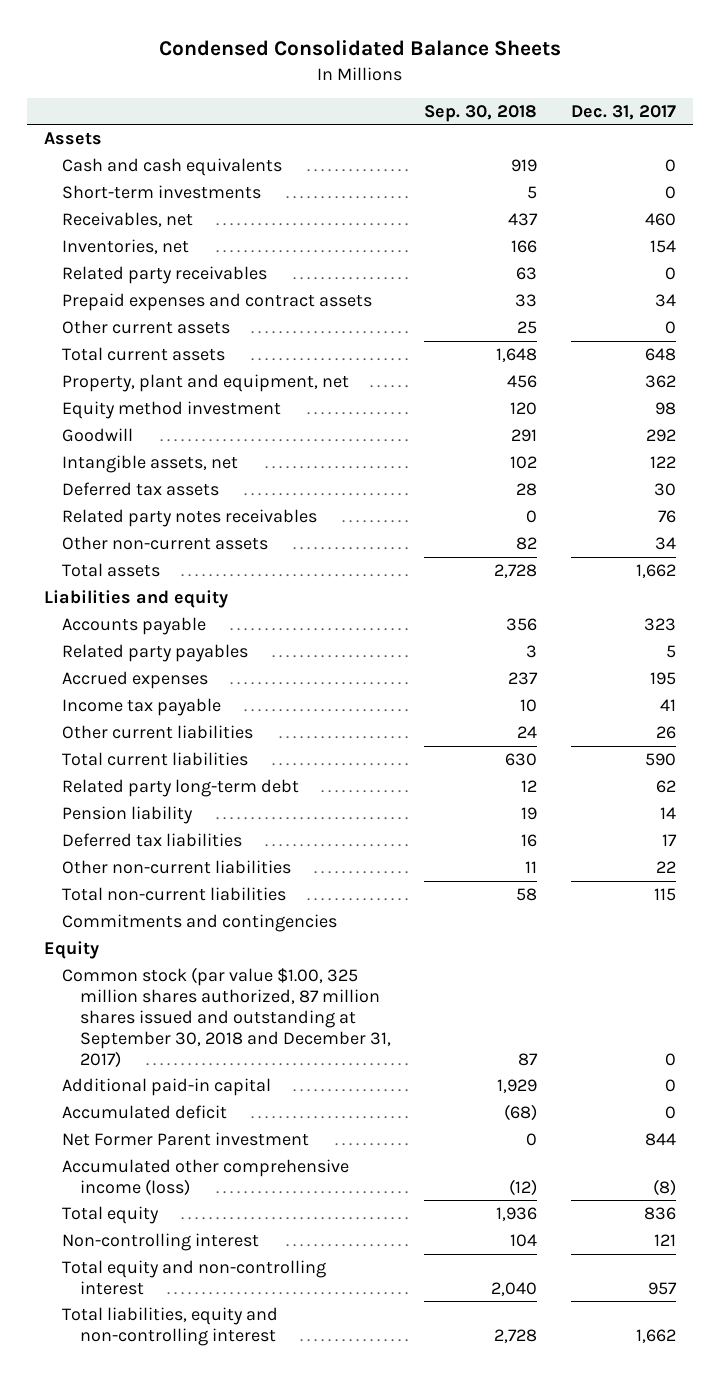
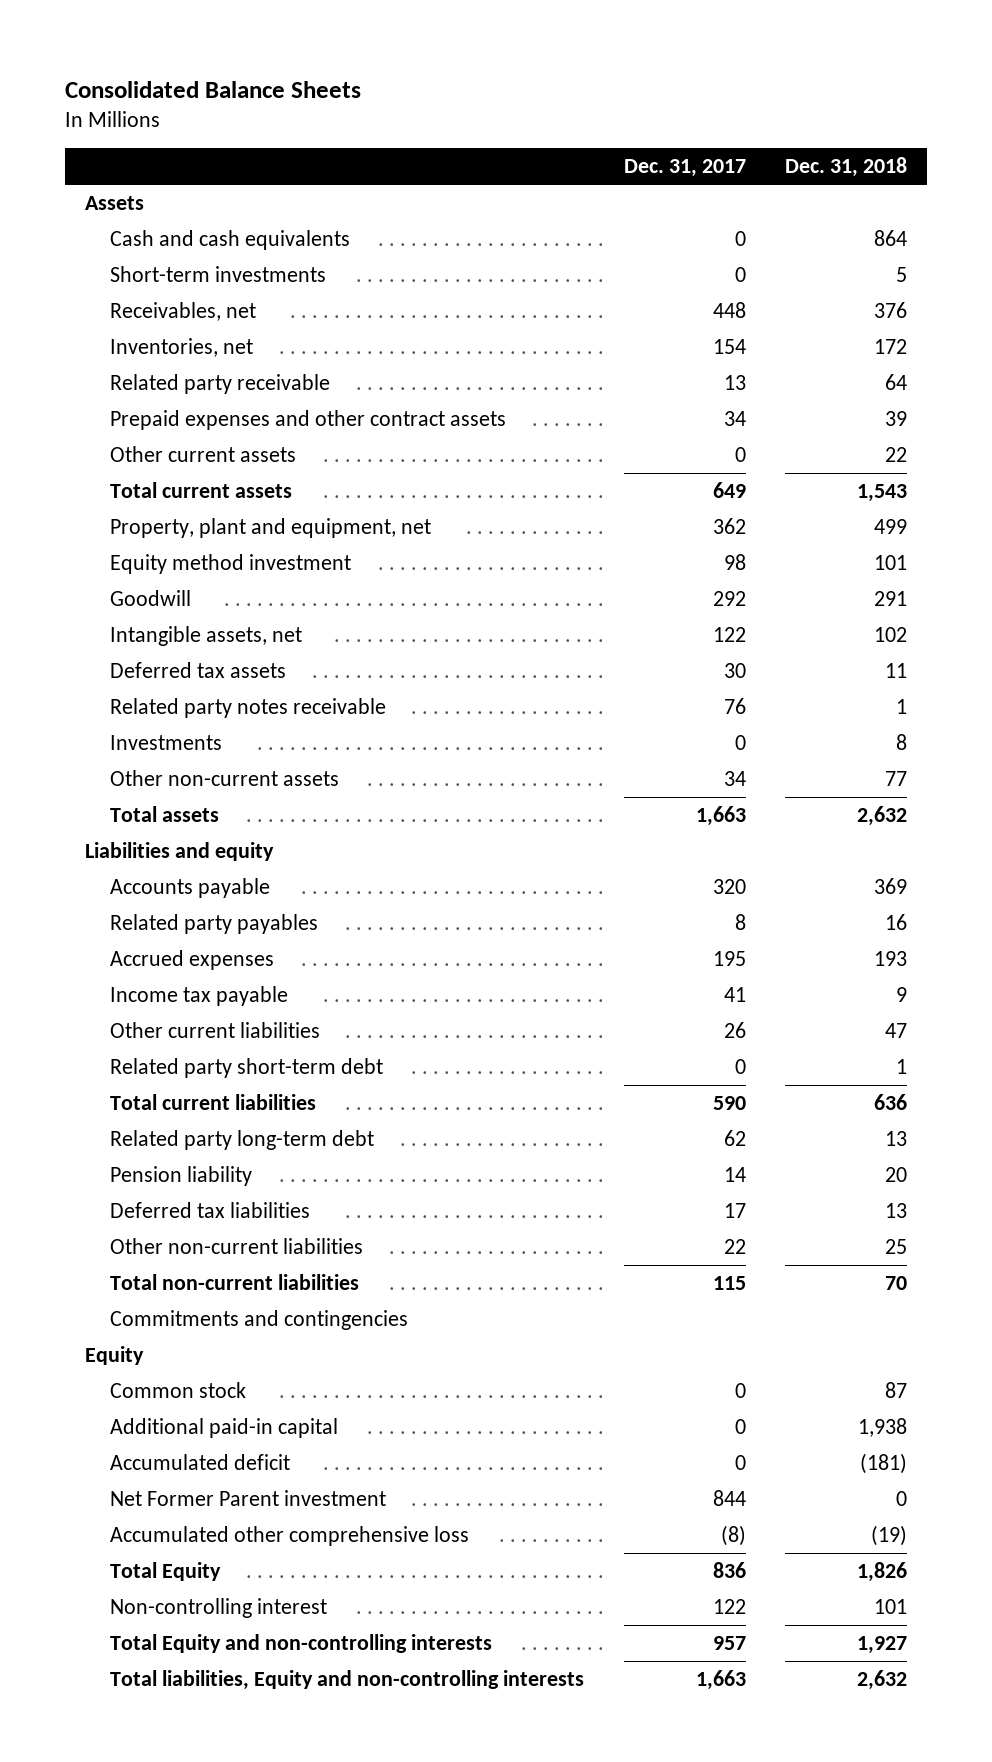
- Condensed Consolidated Balance Sheets
+ Consolidated Balance Sheets
- | Sep. 30, 2018 | Dec. 31, 2017
+ | Dec. 31, 2017 | Dec. 31, 2018
- Receivables, net | 437 | 460
+ Receivables, net | 448 | 376
- Related party receivables | 63 | 0
- Prepaid expenses and contract assets | 33 | 34
+ Related party receivable | 13 | 64
+ Prepaid expenses and other contract assets | 34 | 39
- Total current assets | 1,648 | 648
+ Total current assets | 649 | 1,543
- Related party notes receivables | 0 | 76
+ Related party notes receivable | 76 | 1
+ Investments | 0 | 8
- Total assets | 2,728 | 1,662
+ Total assets | 1,663 | 2,632
- Accounts payable | 356 | 323
- Related party payables | 3 | 5
+ Accounts payable | 320 | 369
+ Related party payables | 8 | 16
+ Related party short-term debt | 0 | 1
- Common stock (par value $1.00, 325 million shares authorized, 87 million shares issued and outstanding at September 30, 2018 and December 31, 2017) | 87 | 0
+ Common stock | 0 | 87
- Accumulated other comprehensive income (loss) | (12) | (8)
- Total equity | 1,936 | 836
- Non-controlling interest | 104 | 121
- Total equity and non-controlling interest | 2,040 | 957
- Total liabilities, equity and non-controlling interest | 2,728 | 1,662
+ Accumulated other comprehensive loss | (8) | (19)
+ Total Equity | 836 | 1,826
+ Non-controlling interest | 122 | 101
+ Total Equity and non-controlling interests | 957 | 1,927
+ Total liabilities, Equity and non-controlling interests | 1,663 | 2,632

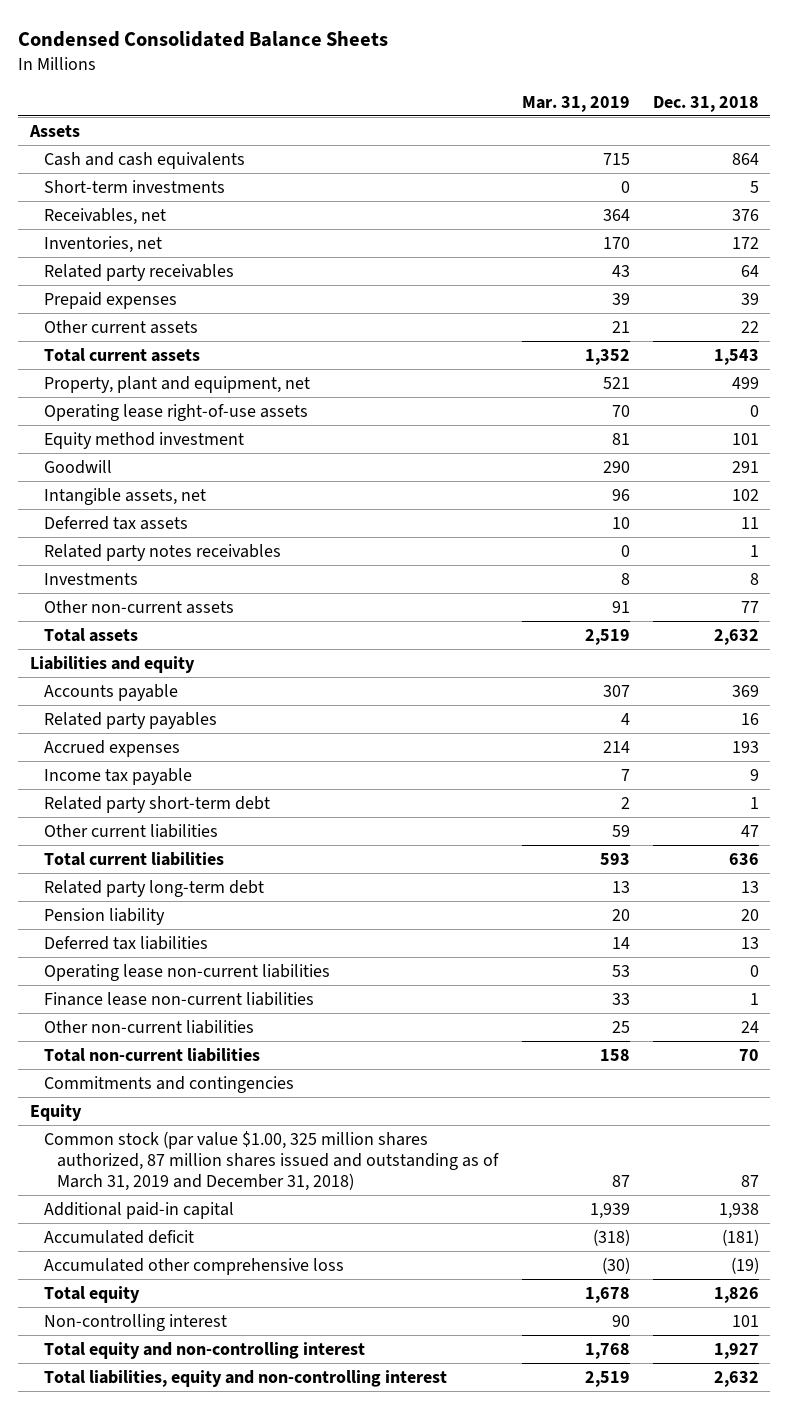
- Consolidated Balance Sheets
+ Condensed Consolidated Balance Sheets
- | Dec. 31, 2017 | Dec. 31, 2018
+ | Mar. 31, 2019 | Dec. 31, 2018
- Related party receivable | 13 | 64
- Prepaid expenses and other contract assets | 34 | 39
+ Related party receivables | 43 | 64
+ Prepaid expenses | 39 | 39
+ Operating lease right-of-use assets | 70 | 0
- Related party notes receivable | 76 | 1
+ Related party notes receivables | 0 | 1
moved down: Other current liabilities | 59 | 47
- Other non-current liabilities | 22 | 25
+ Operating lease non-current liabilities | 53 | 0
+ Finance lease non-current liabilities | 33 | 1
+ Other non-current liabilities | 25 | 24
- Common stock | 0 | 87
+ Common stock (par value $1.00, 325 million shares authorized, 87 million shares issued and outstanding as of March 31, 2019 and December 31, 2018) | 87 | 87
- Net Former Parent investment | 844 | 0
- Total Equity | 836 | 1,826
+ Total equity | 1,678 | 1,826
- Total Equity and non-controlling interests | 957 | 1,927
- Total liabilities, Equity and non-controlling interests | 1,663 | 2,632
+ Total equity and non-controlling interest | 1,768 | 1,927
+ Total liabilities, equity and non-controlling interest | 2,519 | 2,632

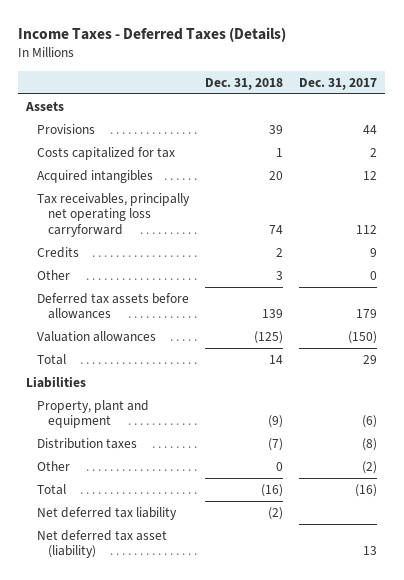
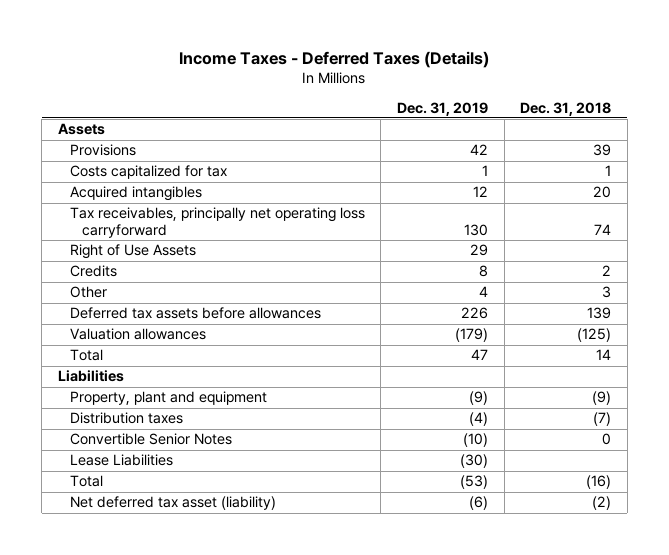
- | Dec. 31, 2018 | Dec. 31, 2017
+ | Dec. 31, 2019 | Dec. 31, 2018
+ Right of Use Assets | 29 |
- Other | 0 | (2)
+ Convertible Senior Notes | (10) | 0
+ Lease Liabilities | (30) |
- Net deferred tax liability | (2) |
- Net deferred tax asset (liability) | | 13
+ Net deferred tax asset (liability) | (6) | (2)

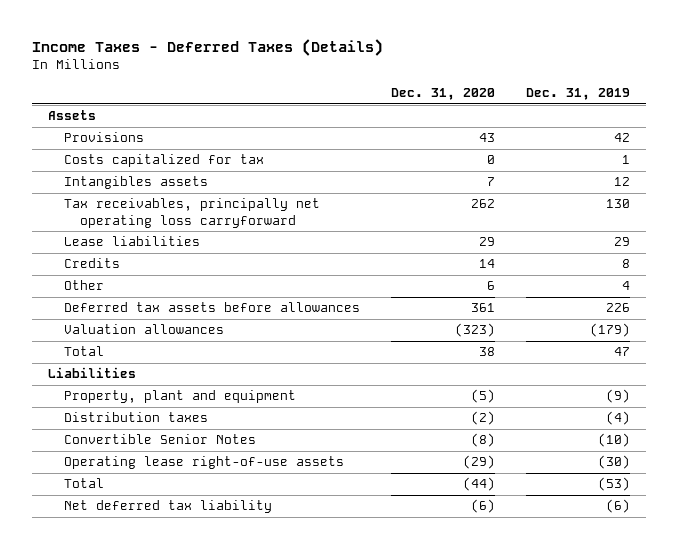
- | Dec. 31, 2019 | Dec. 31, 2018
+ | Dec. 31, 2020 | Dec. 31, 2019
- Acquired intangibles | 12 | 20
+ Intangibles assets | 7 | 12
- Right of Use Assets | 29 |
+ Lease liabilities | 29 | 29
- Lease Liabilities | (30) |
+ Operating lease right-of-use assets | (29) | (30)
- Net deferred tax asset (liability) | (6) | (2)
+ Net deferred tax liability | (6) | (6)

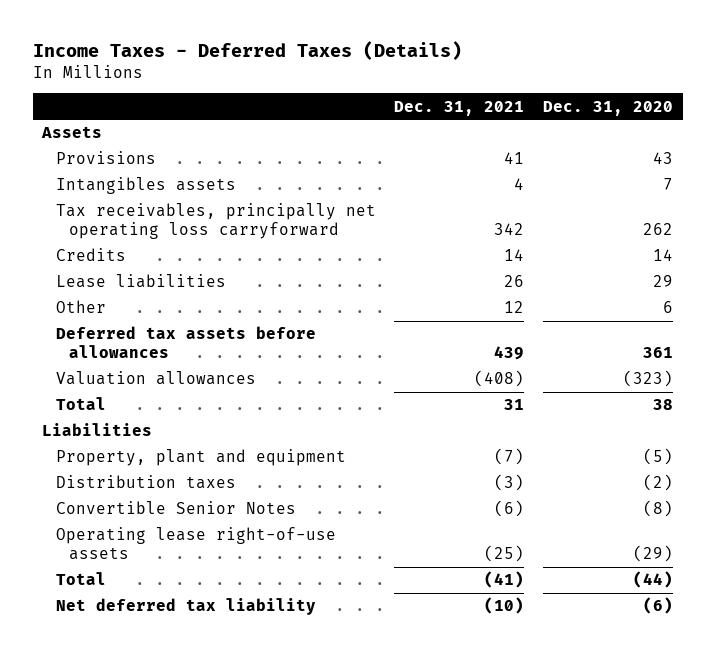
- | Dec. 31, 2020 | Dec. 31, 2019
+ | Dec. 31, 2021 | Dec. 31, 2020
- Costs capitalized for tax | 0 | 1
moved down: Lease liabilities | 26 | 29

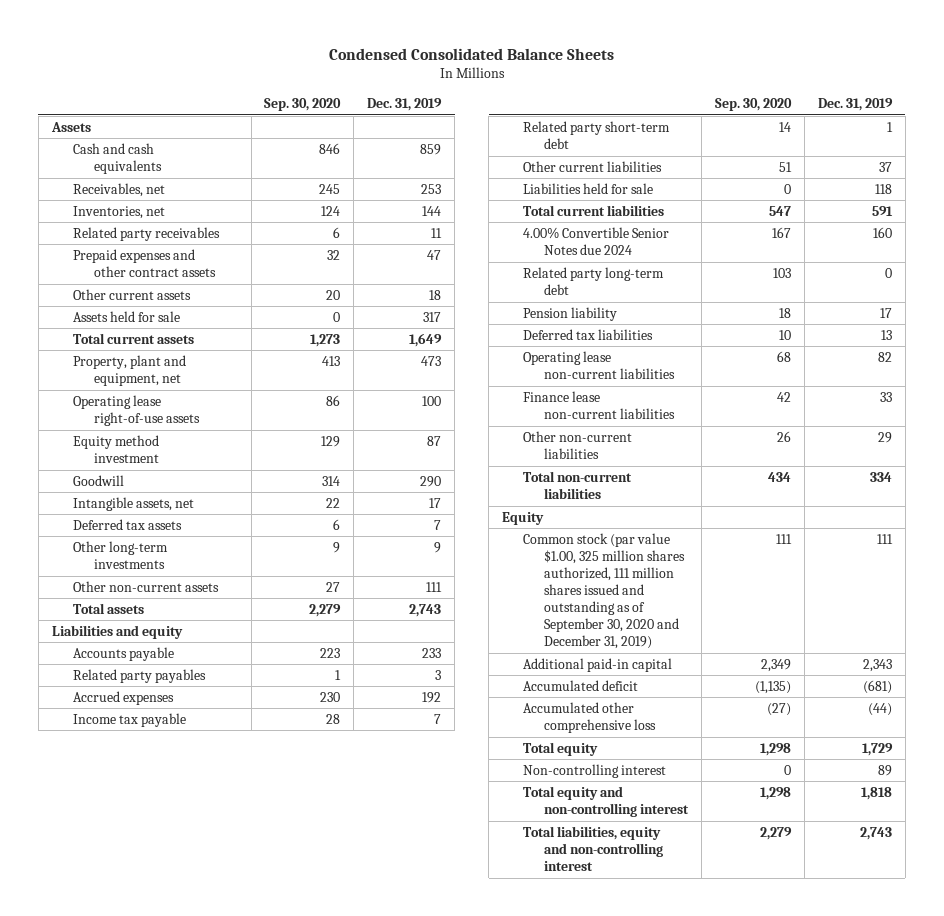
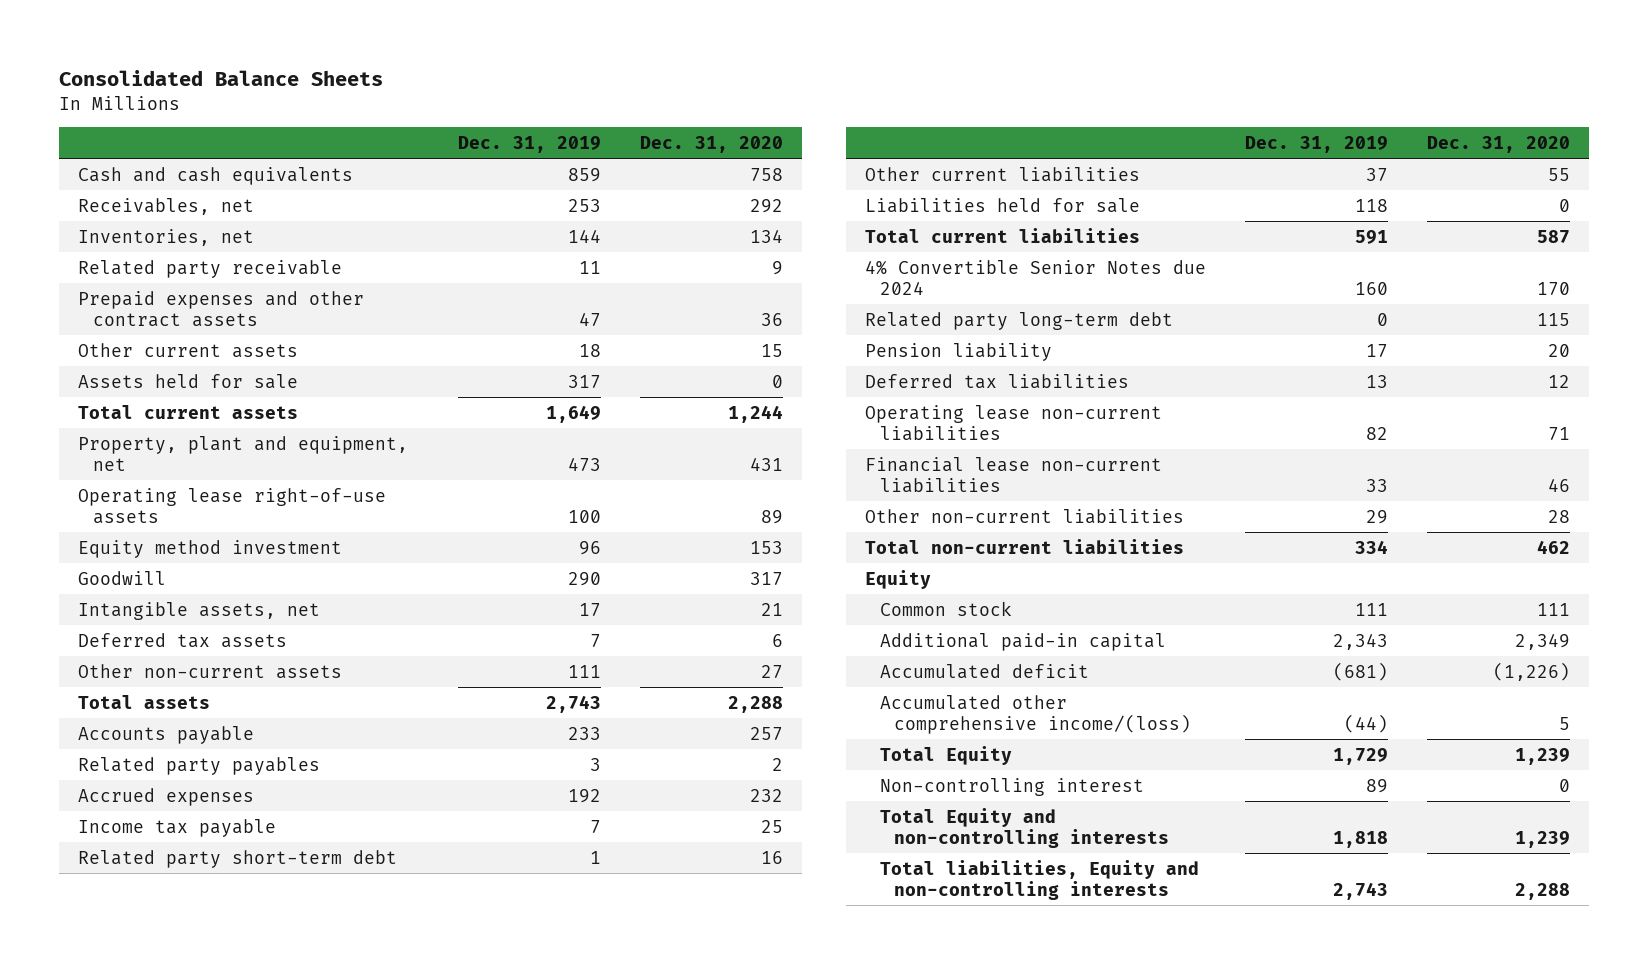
- Condensed Consolidated Balance Sheets
+ Consolidated Balance Sheets
- | Sep. 30, 2020 | Dec. 31, 2019
+ | Dec. 31, 2019 | Dec. 31, 2020
- Assets
- Related party receivables | 6 | 11
+ Related party receivable | 11 | 9
- Equity method investment | 129 | 87
+ Equity method investment | 96 | 153
- Other long-term investments | 9 | 9
- Liabilities and equity
- 4.00% Convertible Senior Notes due 2024 | 167 | 160
+ 4% Convertible Senior Notes due 2024 | 160 | 170
- Finance lease non-current liabilities | 42 | 33
+ Financial lease non-current liabilities | 33 | 46
- Common stock (par value $1.00, 325 million shares authorized, 111 million shares issued and outstanding as of September 30, 2020 and December 31, 2019) | 111 | 111
+ Common stock | 111 | 111
- Accumulated other comprehensive loss | (27) | (44)
- Total equity | 1,298 | 1,729
+ Accumulated other comprehensive income/(loss) | (44) | 5
+ Total Equity | 1,729 | 1,239
- Total equity and non-controlling interest | 1,298 | 1,818
- Total liabilities, equity and non-controlling interest | 2,279 | 2,743
+ Total Equity and non-controlling interests | 1,818 | 1,239
+ Total liabilities, Equity and non-controlling interests | 2,743 | 2,288

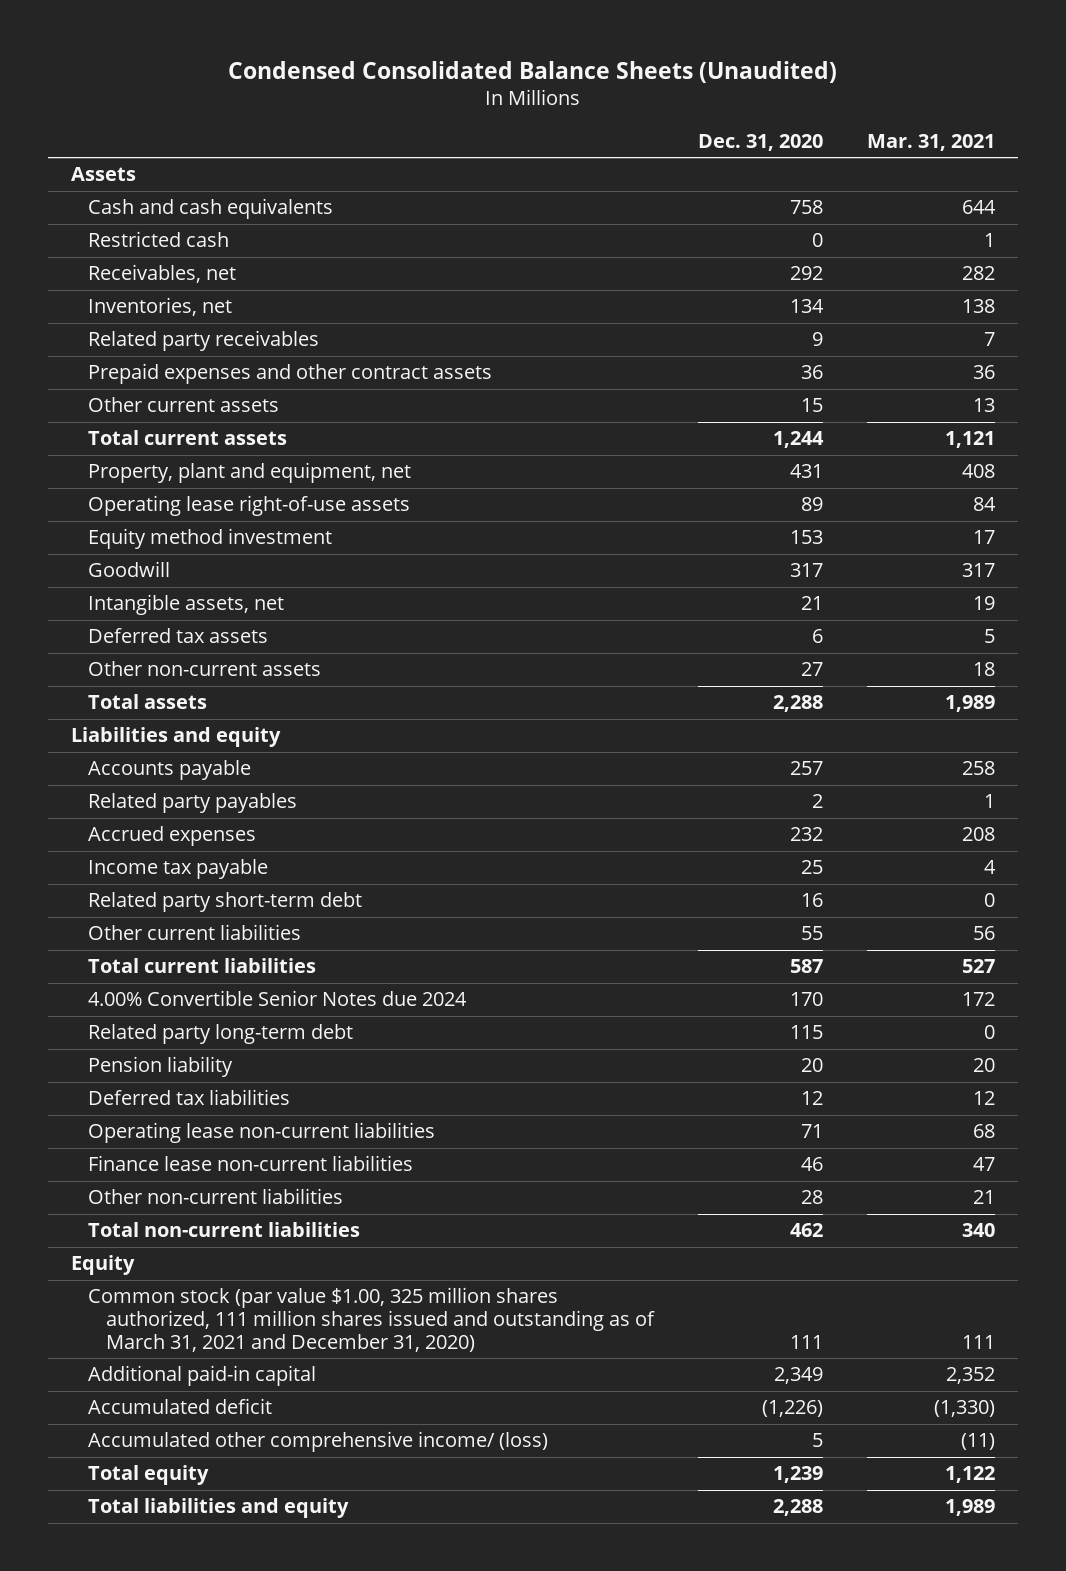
- Consolidated Balance Sheets
+ Condensed Consolidated Balance Sheets (Unaudited)
- | Dec. 31, 2019 | Dec. 31, 2020
+ | Dec. 31, 2020 | Mar. 31, 2021
+ Assets
+ Restricted cash | 0 | 1
- Related party receivable | 11 | 9
+ Related party receivables | 9 | 7
- Assets held for sale | 317 | 0
+ Liabilities and equity
- Liabilities held for sale | 118 | 0
- 4% Convertible Senior Notes due 2024 | 160 | 170
+ 4.00% Convertible Senior Notes due 2024 | 170 | 172
- Financial lease non-current liabilities | 33 | 46
+ Finance lease non-current liabilities | 46 | 47
- Common stock | 111 | 111
+ Common stock (par value $1.00, 325 million shares authorized, 111 million shares issued and outstanding as of March 31, 2021 and December 31, 2020) | 111 | 111
- Accumulated other comprehensive income/(loss) | (44) | 5
- Total Equity | 1,729 | 1,239
- Non-controlling interest | 89 | 0
- Total Equity and non-controlling interests | 1,818 | 1,239
- Total liabilities, Equity and non-controlling interests | 2,743 | 2,288
+ Accumulated other comprehensive income/ (loss) | 5 | (11)
+ Total equity | 1,239 | 1,122
+ Total liabilities and equity | 2,288 | 1,989

